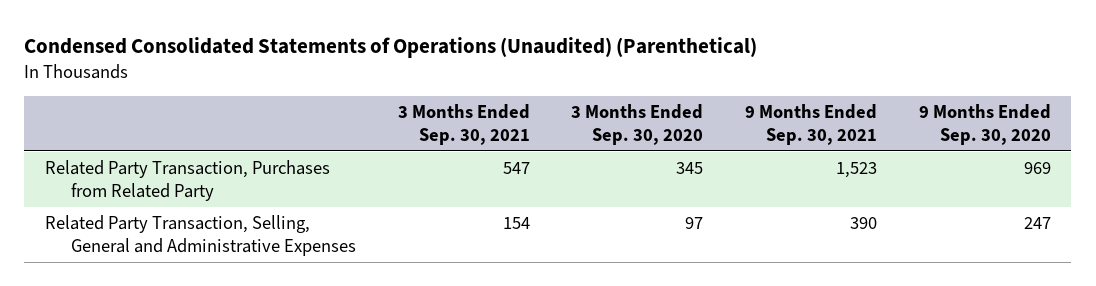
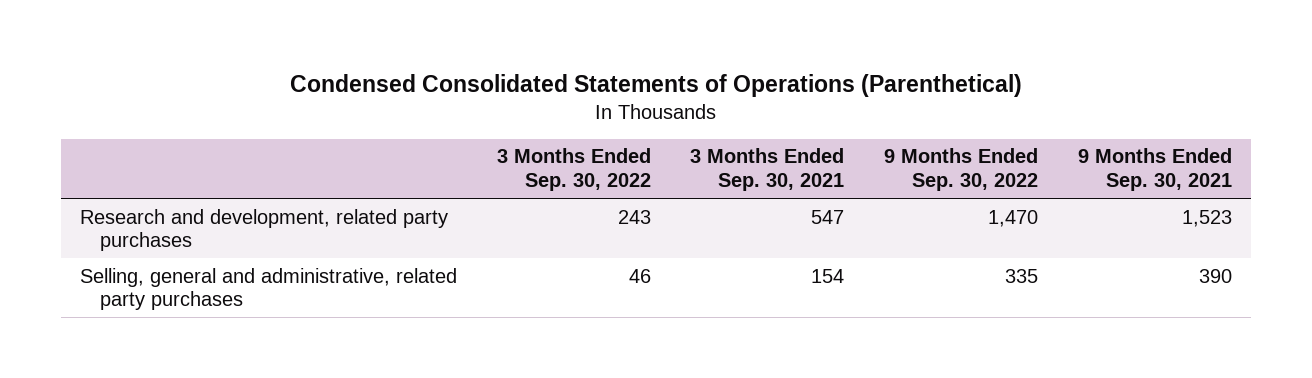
- Condensed Consolidated Statements of Operations (Unaudited) (Parenthetical)
+ Condensed Consolidated Statements of Operations (Parenthetical)
- | 3 Months Ended Sep. 30, 2021 | 3 Months Ended Sep. 30, 2020 | 9 Months Ended Sep. 30, 2021 | 9 Months Ended Sep. 30, 2020
+ | 3 Months Ended Sep. 30, 2022 | 3 Months Ended Sep. 30, 2021 | 9 Months Ended Sep. 30, 2022 | 9 Months Ended Sep. 30, 2021
- Related Party Transaction, Purchases from Related Party | 547 | 345 | 1,523 | 969
- Related Party Transaction, Selling, General and Administrative Expenses | 154 | 97 | 390 | 247
+ Research and development, related party purchases | 243 | 547 | 1,470 | 1,523
+ Selling, general and administrative, related party purchases | 46 | 154 | 335 | 390

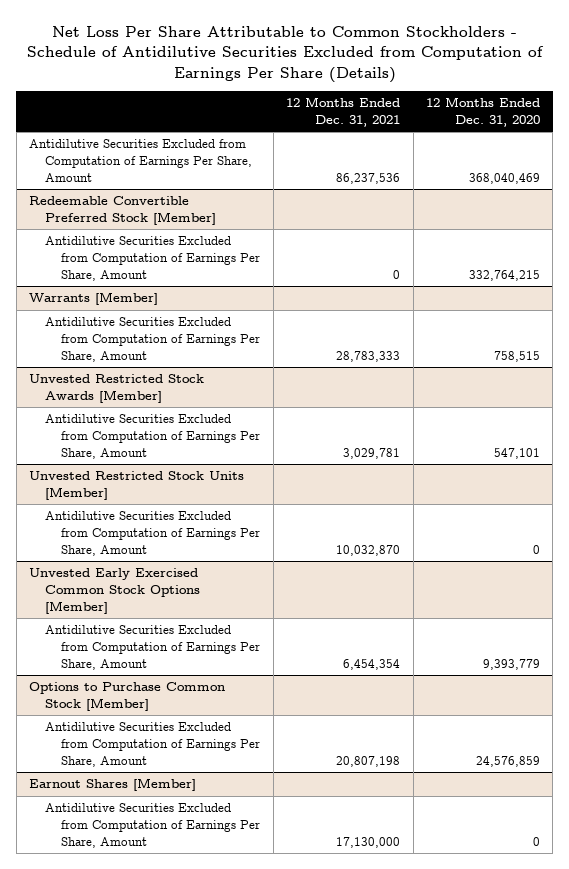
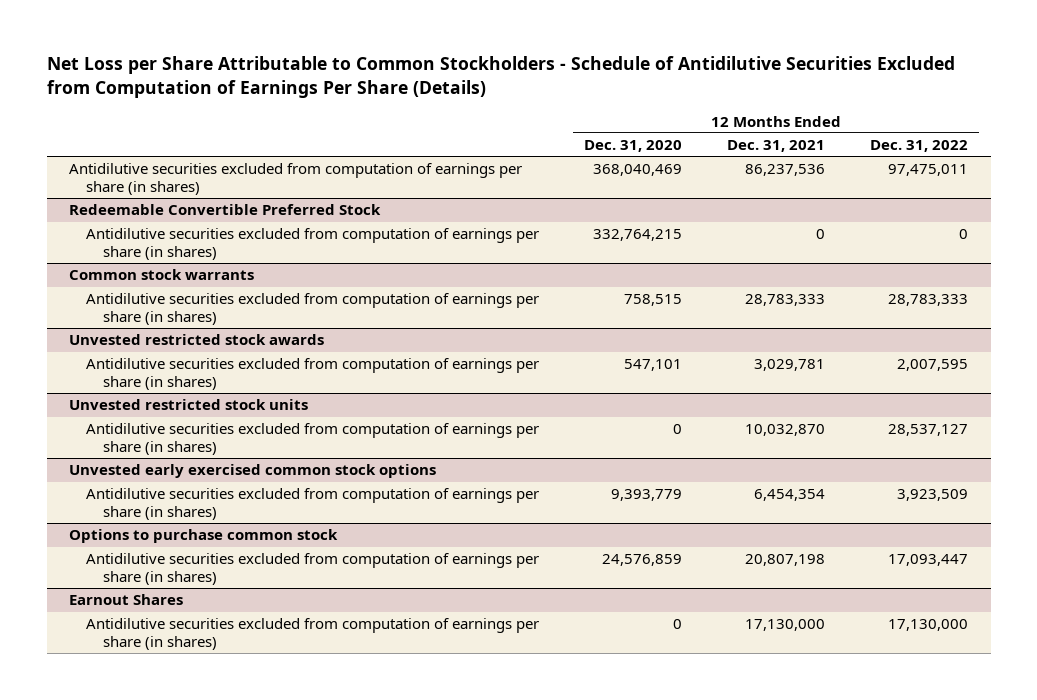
- Net Loss Per Share Attributable to Common Stockholders - Schedule of Antidilutive Securities Excluded from Computation of Earnings Per Share (Details)
+ Net Loss per Share Attributable to Common Stockholders - Schedule of Antidilutive Securities Excluded from Computation of Earnings Per Share (Details)
- | 12 Months Ended Dec. 31, 2021 | 12 Months Ended Dec. 31, 2020
+ | 12 Months Ended Dec. 31, 2020 | 12 Months Ended Dec. 31, 2021 | 12 Months Ended Dec. 31, 2022
- Antidilutive Securities Excluded from Computation of Earnings Per Share, Amount | 86,237,536 | 368,040,469
- Redeemable Convertible Preferred Stock [Member]
- Antidilutive Securities Excluded from Computation of Earnings Per Share, Amount | 0 | 332,764,215
- Warrants [Member]
- Antidilutive Securities Excluded from Computation of Earnings Per Share, Amount | 28,783,333 | 758,515
- Unvested Restricted Stock Awards [Member]
- Antidilutive Securities Excluded from Computation of Earnings Per Share, Amount | 3,029,781 | 547,101
- Unvested Restricted Stock Units [Member]
- Antidilutive Securities Excluded from Computation of Earnings Per Share, Amount | 10,032,870 | 0
- Unvested Early Exercised Common Stock Options [Member]
- Antidilutive Securities Excluded from Computation of Earnings Per Share, Amount | 6,454,354 | 9,393,779
- Options to Purchase Common Stock [Member]
- Antidilutive Securities Excluded from Computation of Earnings Per Share, Amount | 20,807,198 | 24,576,859
- Earnout Shares [Member]
- Antidilutive Securities Excluded from Computation of Earnings Per Share, Amount | 17,130,000 | 0
+ Antidilutive securities excluded from computation of earnings per share (in shares) | 368,040,469 | 86,237,536 | 97,475,011
+ Redeemable Convertible Preferred Stock
+ Antidilutive securities excluded from computation of earnings per share (in shares) | 332,764,215 | 0 | 0
+ Common stock warrants
+ Antidilutive securities excluded from computation of earnings per share (in shares) | 758,515 | 28,783,333 | 28,783,333
+ Unvested restricted stock awards
+ Antidilutive securities excluded from computation of earnings per share (in shares) | 547,101 | 3,029,781 | 2,007,595
+ Unvested restricted stock units
+ Antidilutive securities excluded from computation of earnings per share (in shares) | 0 | 10,032,870 | 28,537,127
+ Unvested early exercised common stock options
+ Antidilutive securities excluded from computation of earnings per share (in shares) | 9,393,779 | 6,454,354 | 3,923,509
+ Options to purchase common stock
+ Antidilutive securities excluded from computation of earnings per share (in shares) | 24,576,859 | 20,807,198 | 17,093,447
+ Earnout Shares
+ Antidilutive securities excluded from computation of earnings per share (in shares) | 0 | 17,130,000 | 17,130,000

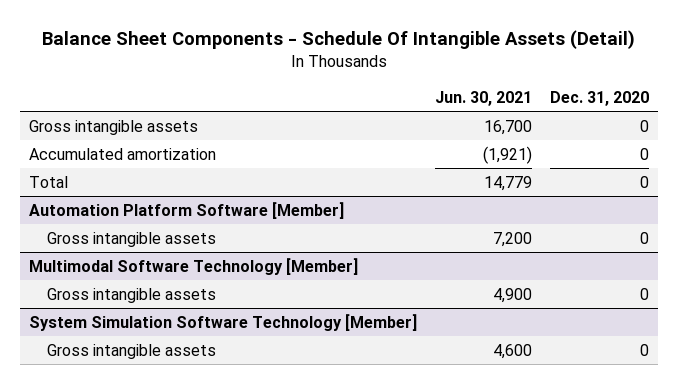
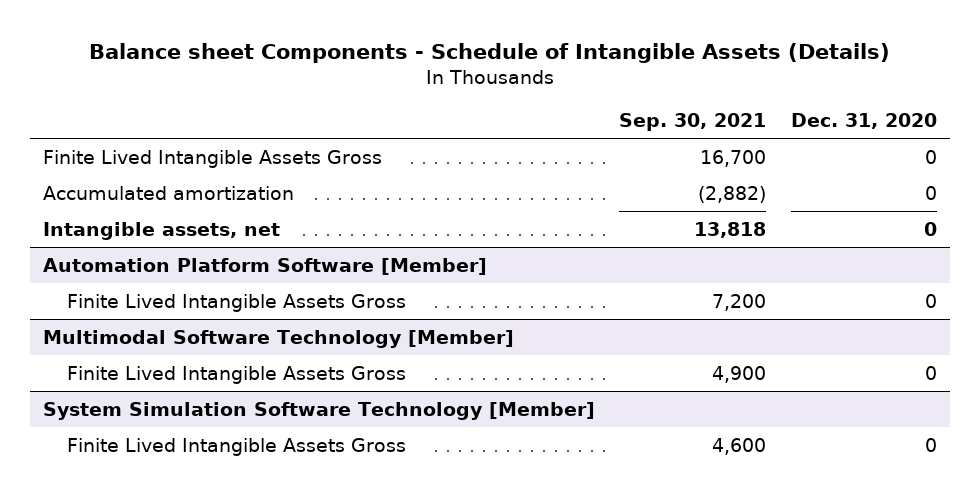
- Balance Sheet Components - Schedule Of Intangible Assets (Detail)
+ Balance sheet Components - Schedule of Intangible Assets (Details)
- | Jun. 30, 2021 | Dec. 31, 2020
+ | Sep. 30, 2021 | Dec. 31, 2020
- Gross intangible assets | 16,700 | 0
+ Finite Lived Intangible Assets Gross | 16,700 | 0
- Total | 14,779 | 0
+ Intangible assets, net | 13,818 | 0
@ Automation Platform Software [Member]
- Gross intangible assets | 7,200 | 0
+ Finite Lived Intangible Assets Gross | 7,200 | 0
@ Multimodal Software Technology [Member]
- Gross intangible assets | 4,900 | 0
+ Finite Lived Intangible Assets Gross | 4,900 | 0
@ System Simulation Software Technology [Member]
- Gross intangible assets | 4,600 | 0
+ Finite Lived Intangible Assets Gross | 4,600 | 0

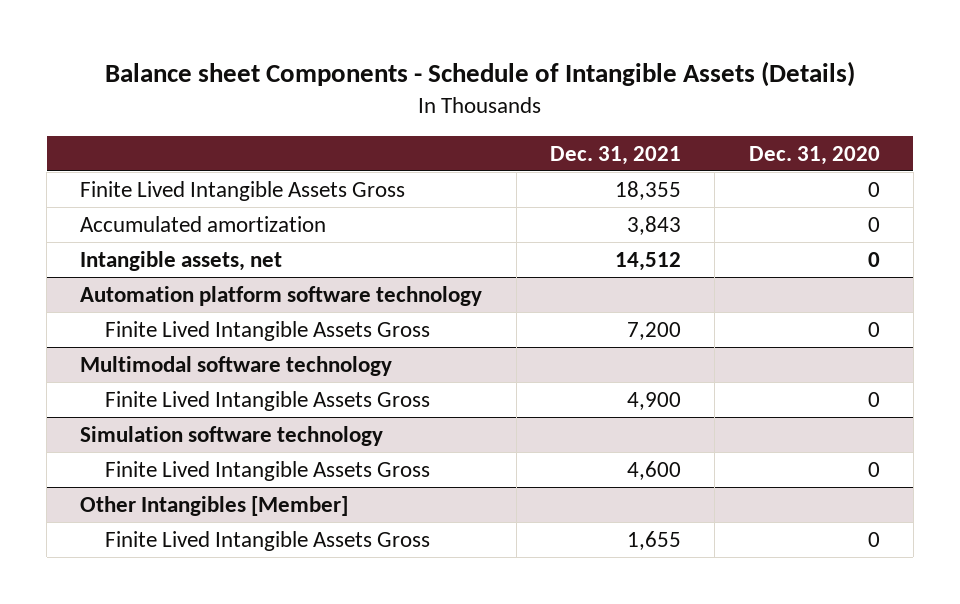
- | Sep. 30, 2021 | Dec. 31, 2020
+ | Dec. 31, 2021 | Dec. 31, 2020
- Automation Platform Software [Member]
+ Automation platform software technology
- Multimodal Software Technology [Member]
+ Multimodal software technology
- System Simulation Software Technology [Member]
+ Simulation software technology
+ Other Intangibles [Member]
+ Finite Lived Intangible Assets Gross | 1,655 | 0

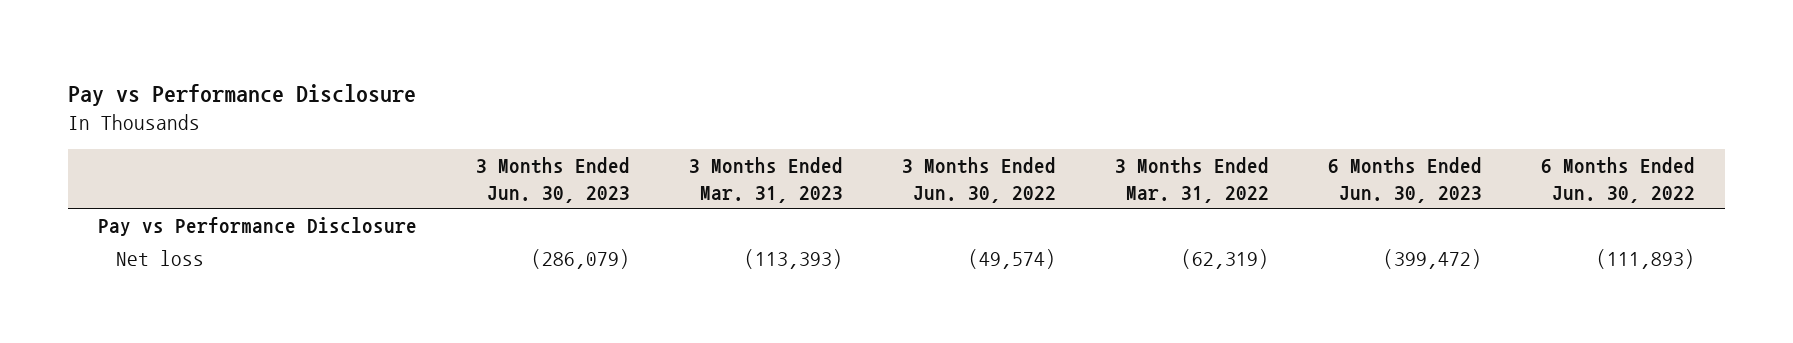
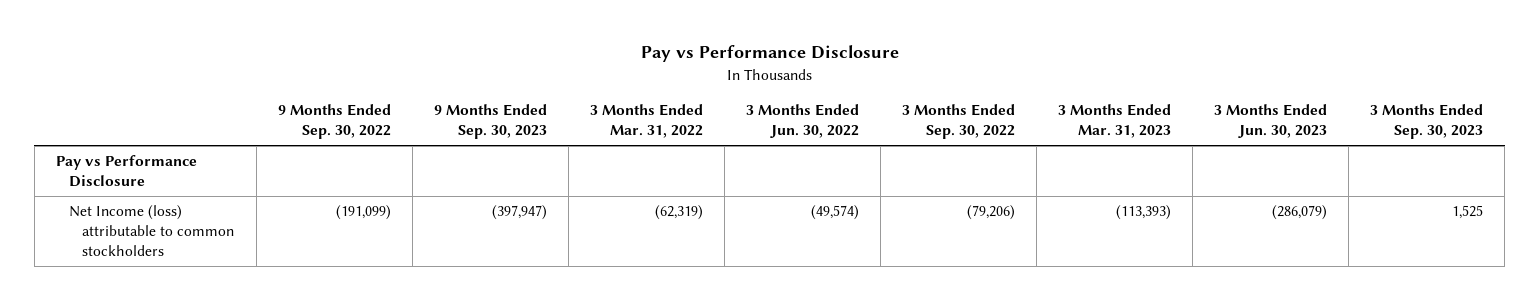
- | 3 Months Ended Jun. 30, 2023 | 3 Months Ended Mar. 31, 2023 | 3 Months Ended Jun. 30, 2022 | 3 Months Ended Mar. 31, 2022 | 6 Months Ended Jun. 30, 2023 | 6 Months Ended Jun. 30, 2022
+ | 9 Months Ended Sep. 30, 2022 | 9 Months Ended Sep. 30, 2023 | 3 Months Ended Mar. 31, 2022 | 3 Months Ended Jun. 30, 2022 | 3 Months Ended Sep. 30, 2022 | 3 Months Ended Mar. 31, 2023 | 3 Months Ended Jun. 30, 2023 | 3 Months Ended Sep. 30, 2023
- Net loss | (286,079) | (113,393) | (49,574) | (62,319) | (399,472) | (111,893)
+ Net Income (loss) attributable to common stockholders | (191,099) | (397,947) | (62,319) | (49,574) | (79,206) | (113,393) | (286,079) | 1,525

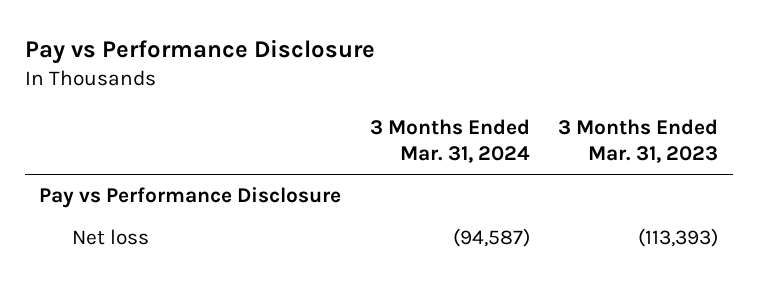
- | 9 Months Ended Sep. 30, 2022 | 9 Months Ended Sep. 30, 2023 | 3 Months Ended Mar. 31, 2022 | 3 Months Ended Jun. 30, 2022 | 3 Months Ended Sep. 30, 2022 | 3 Months Ended Mar. 31, 2023 | 3 Months Ended Jun. 30, 2023 | 3 Months Ended Sep. 30, 2023
+ | 3 Months Ended Mar. 31, 2024 | 3 Months Ended Mar. 31, 2023
- Net Income (loss) attributable to common stockholders | (191,099) | (397,947) | (62,319) | (49,574) | (79,206) | (113,393) | (286,079) | 1,525
+ Net loss | (94,587) | (113,393)

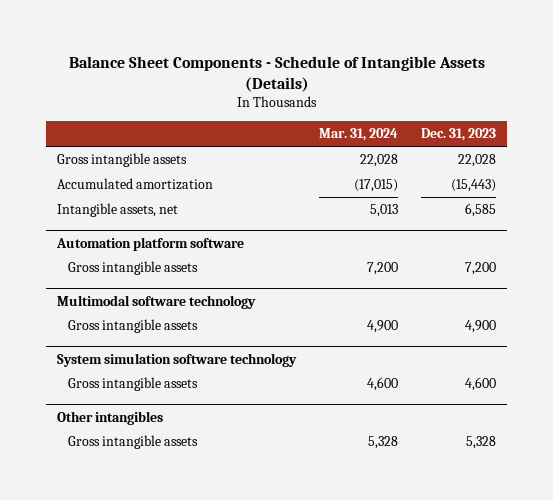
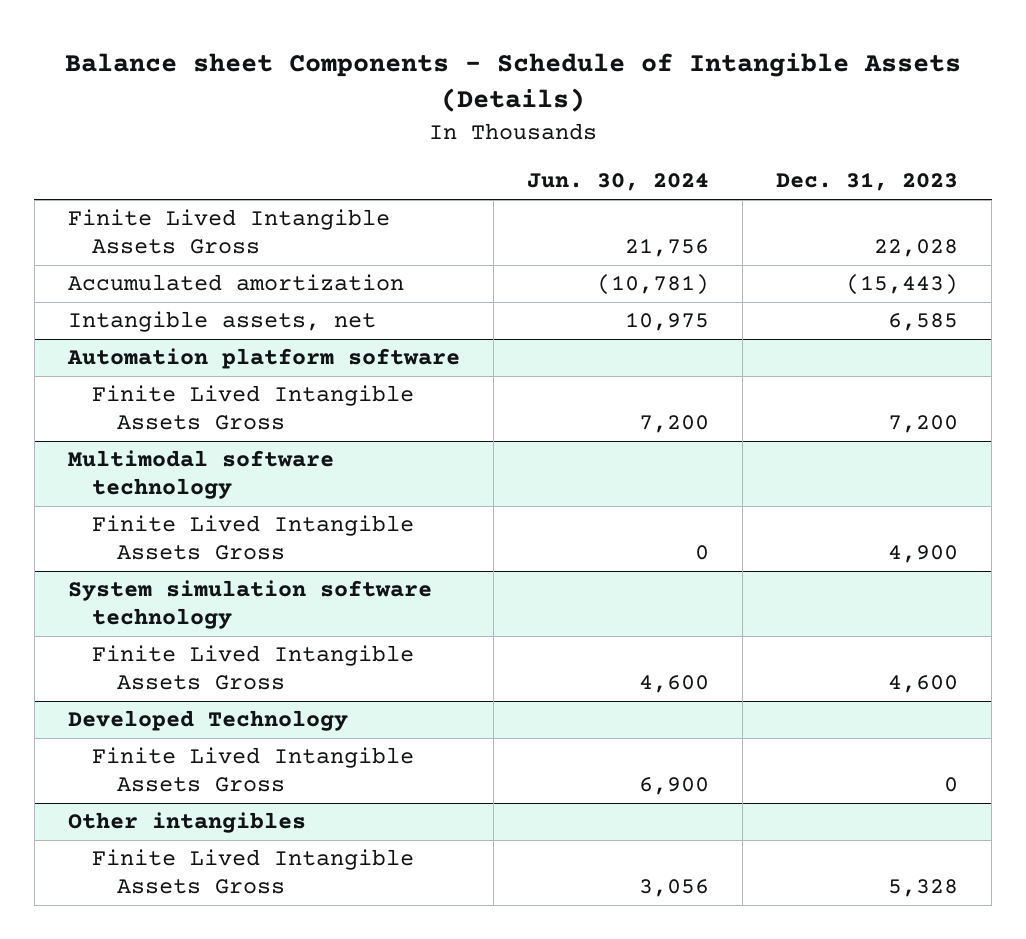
- Balance Sheet Components - Schedule of Intangible Assets (Details)
+ Balance sheet Components - Schedule of Intangible Assets (Details)
- | Mar. 31, 2024 | Dec. 31, 2023
+ | Jun. 30, 2024 | Dec. 31, 2023
- Gross intangible assets | 22,028 | 22,028
+ Finite Lived Intangible Assets Gross | 21,756 | 22,028
@ Automation platform software
- Gross intangible assets | 7,200 | 7,200
+ Finite Lived Intangible Assets Gross | 7,200 | 7,200
@ Multimodal software technology
- Gross intangible assets | 4,900 | 4,900
+ Finite Lived Intangible Assets Gross | 0 | 4,900
@ System simulation software technology
- Gross intangible assets | 4,600 | 4,600
+ Finite Lived Intangible Assets Gross | 4,600 | 4,600
+ Developed Technology
+ Finite Lived Intangible Assets Gross | 6,900 | 0
@ Other intangibles
- Gross intangible assets | 5,328 | 5,328
+ Finite Lived Intangible Assets Gross | 3,056 | 5,328

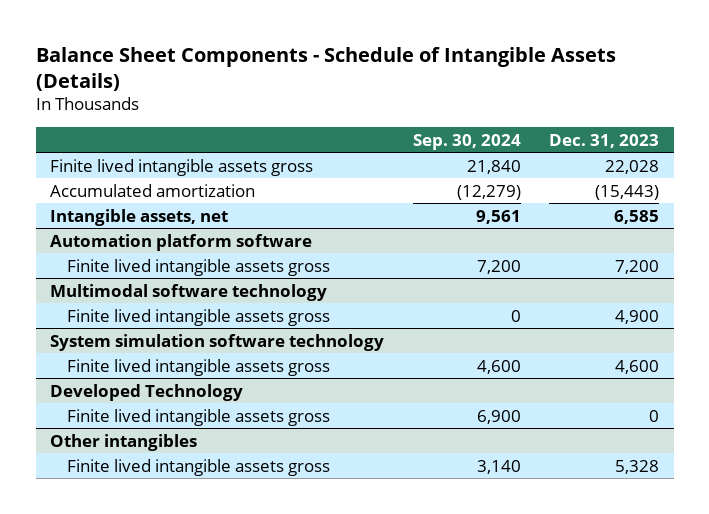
- Balance sheet Components - Schedule of Intangible Assets (Details)
+ Balance Sheet Components - Schedule of Intangible Assets (Details)
- | Jun. 30, 2024 | Dec. 31, 2023
+ | Sep. 30, 2024 | Dec. 31, 2023
- Finite Lived Intangible Assets Gross | 21,756 | 22,028
+ Finite lived intangible assets gross | 21,840 | 22,028
@ Automation platform software
- Finite Lived Intangible Assets Gross | 7,200 | 7,200
+ Finite lived intangible assets gross | 7,200 | 7,200
@ Multimodal software technology
- Finite Lived Intangible Assets Gross | 0 | 4,900
+ Finite lived intangible assets gross | 0 | 4,900
@ System simulation software technology
- Finite Lived Intangible Assets Gross | 4,600 | 4,600
+ Finite lived intangible assets gross | 4,600 | 4,600
@ Developed Technology
- Finite Lived Intangible Assets Gross | 6,900 | 0
+ Finite lived intangible assets gross | 6,900 | 0
@ Other intangibles
- Finite Lived Intangible Assets Gross | 3,056 | 5,328
+ Finite lived intangible assets gross | 3,140 | 5,328

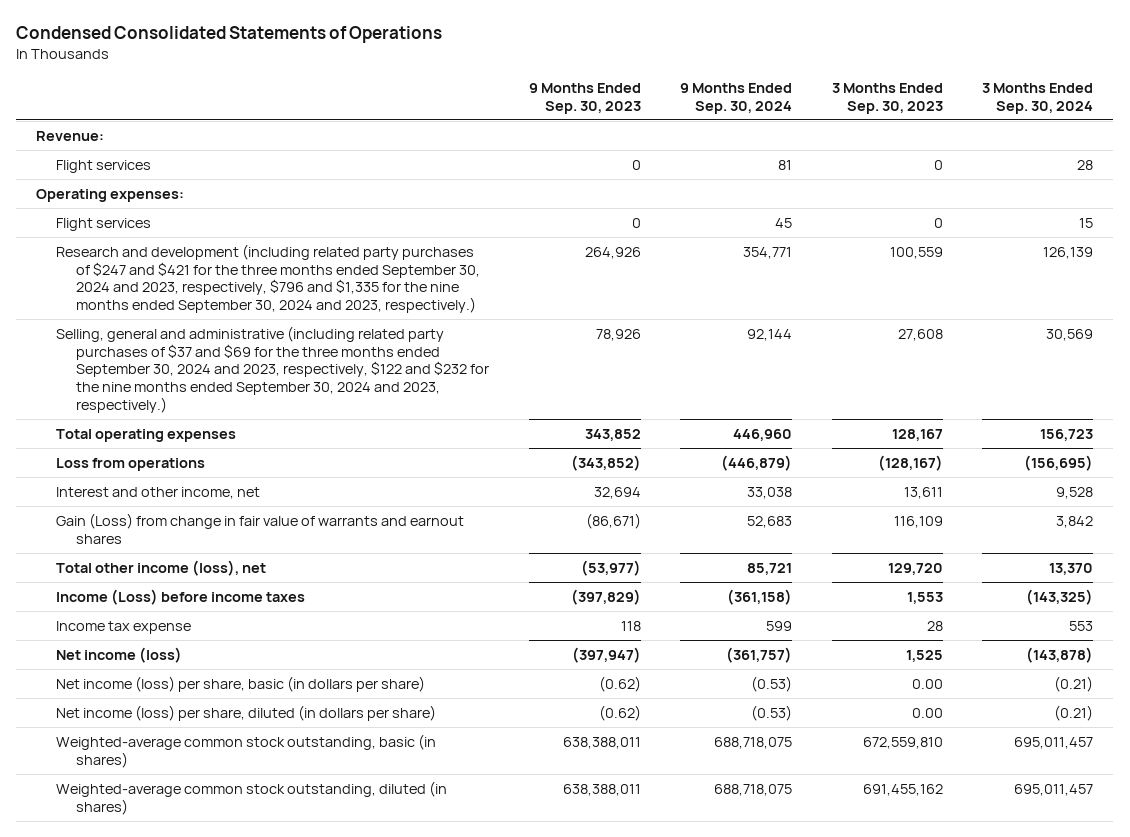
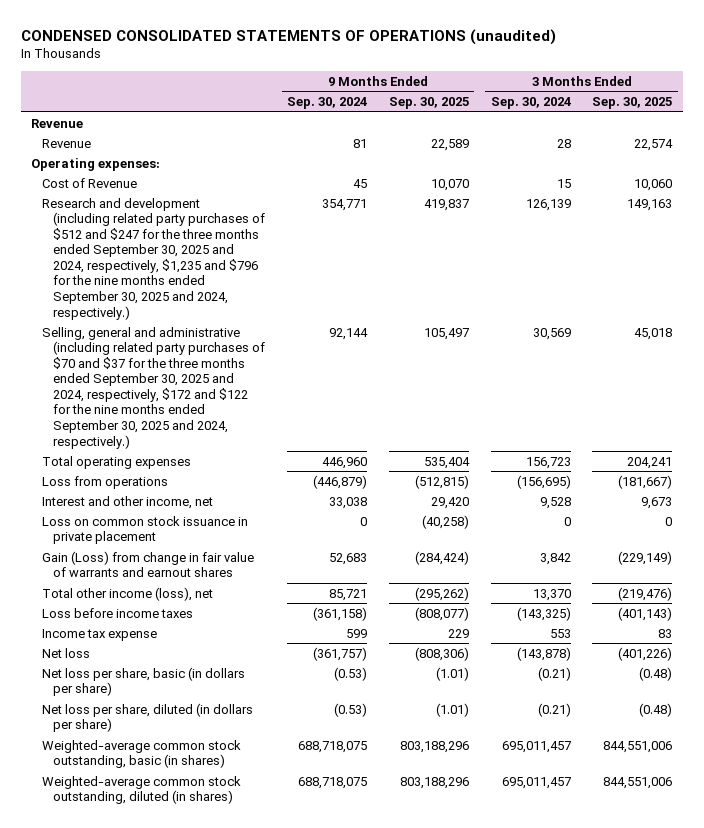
- Condensed Consolidated Statements of Operations
+ CONDENSED CONSOLIDATED STATEMENTS OF OPERATIONS (unaudited)
- | 9 Months Ended Sep. 30, 2023 | 9 Months Ended Sep. 30, 2024 | 3 Months Ended Sep. 30, 2023 | 3 Months Ended Sep. 30, 2024
+ | 9 Months Ended Sep. 30, 2024 | 9 Months Ended Sep. 30, 2025 | 3 Months Ended Sep. 30, 2024 | 3 Months Ended Sep. 30, 2025
- Revenue:
- Flight services | 0 | 81 | 0 | 28
+ Revenue
+ Revenue | 81 | 22,589 | 28 | 22,574
- Flight services | 0 | 45 | 0 | 15
- Research and development (including related party purchases of $247 and $421 for the three months ended September 30, 2024 and 2023, respectively, $796 and $1,335 for the nine months ended September 30, 2024 and 2023, respectively.) | 264,926 | 354,771 | 100,559 | 126,139
- Selling, general and administrative (including related party purchases of $37 and $69 for the three months ended September 30, 2024 and 2023, respectively, $122 and $232 for the nine months ended September 30, 2024 and 2023, respectively.) | 78,926 | 92,144 | 27,608 | 30,569
+ Cost of Revenue | 45 | 10,070 | 15 | 10,060
+ Research and development (including related party purchases of $512 and $247 for the three months ended September 30, 2025 and 2024, respectively, $1,235 and $796 for the nine months ended September 30, 2025 and 2024, respectively.) | 354,771 | 419,837 | 126,139 | 149,163
+ Selling, general and administrative (including related party purchases of $70 and $37 for the three months ended September 30, 2025 and 2024, respectively, $172 and $122 for the nine months ended September 30, 2025 and 2024, respectively.) | 92,144 | 105,497 | 30,569 | 45,018
+ Loss on common stock issuance in private placement | 0 | (40,258) | 0 | 0
- Income (Loss) before income taxes | (397,829) | (361,158) | 1,553 | (143,325)
+ Loss before income taxes | (361,158) | (808,077) | (143,325) | (401,143)
- Net income (loss) | (397,947) | (361,757) | 1,525 | (143,878)
- Net income (loss) per share, basic (in dollars per share) | (0.62) | (0.53) | 0.00 | (0.21)
- Net income (loss) per share, diluted (in dollars per share) | (0.62) | (0.53) | 0.00 | (0.21)
+ Net loss | (361,757) | (808,306) | (143,878) | (401,226)
+ Net loss per share, basic (in dollars per share) | (0.53) | (1.01) | (0.21) | (0.48)
+ Net loss per share, diluted (in dollars per share) | (0.53) | (1.01) | (0.21) | (0.48)

